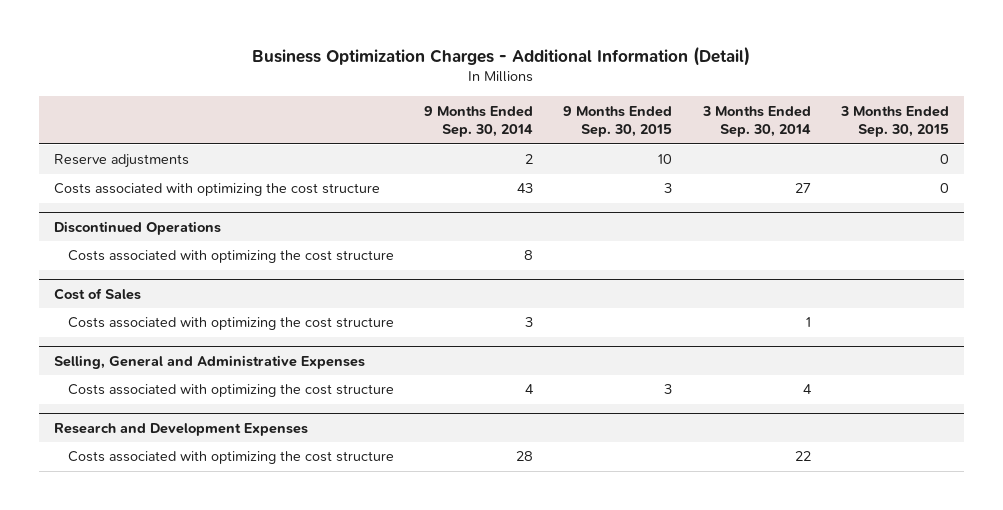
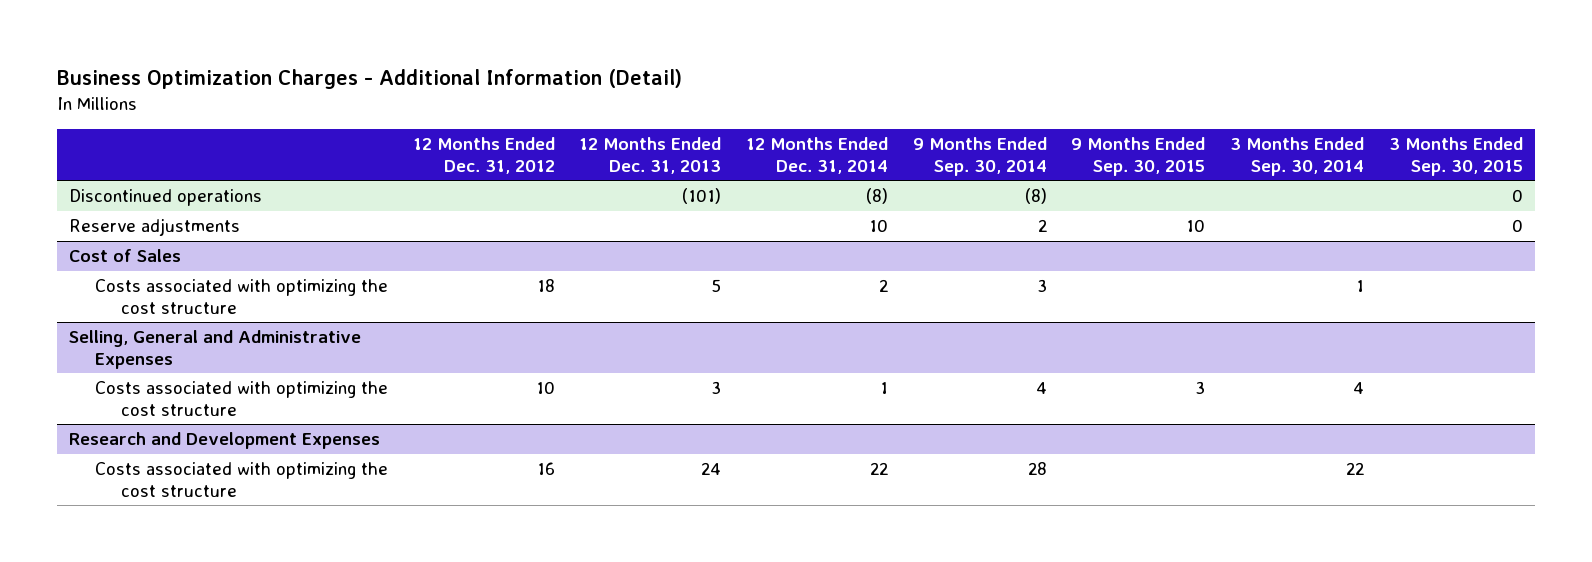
- | 9 Months Ended Sep. 30, 2014 | 9 Months Ended Sep. 30, 2015 | 3 Months Ended Sep. 30, 2014 | 3 Months Ended Sep. 30, 2015
+ | 12 Months Ended Dec. 31, 2012 | 12 Months Ended Dec. 31, 2013 | 12 Months Ended Dec. 31, 2014 | 9 Months Ended Sep. 30, 2014 | 9 Months Ended Sep. 30, 2015 | 3 Months Ended Sep. 30, 2014 | 3 Months Ended Sep. 30, 2015
+ Discontinued operations | | (101) | (8) | (8) | | | 0
- Costs associated with optimizing the cost structure | 43 | 3 | 27 | 0
- Discontinued Operations
- Costs associated with optimizing the cost structure | 8 | | |

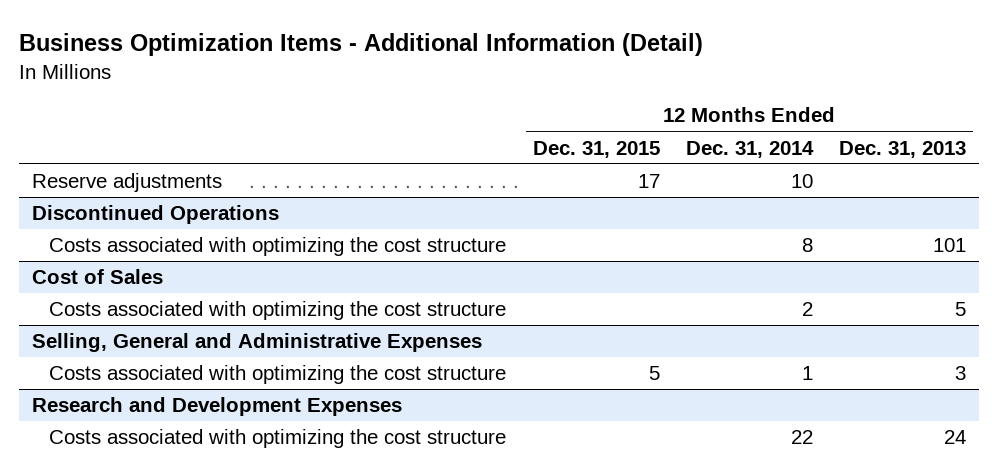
- Business Optimization Charges - Additional Information (Detail)
+ Business Optimization Items - Additional Information (Detail)
- | 12 Months Ended Dec. 31, 2012 | 12 Months Ended Dec. 31, 2013 | 12 Months Ended Dec. 31, 2014 | 9 Months Ended Sep. 30, 2014 | 9 Months Ended Sep. 30, 2015 | 3 Months Ended Sep. 30, 2014 | 3 Months Ended Sep. 30, 2015
+ | 12 Months Ended Dec. 31, 2015 | 12 Months Ended Dec. 31, 2014 | 12 Months Ended Dec. 31, 2013
- Discontinued operations | | (101) | (8) | (8) | | | 0
+ Discontinued Operations
+ Costs associated with optimizing the cost structure | | 8 | 101

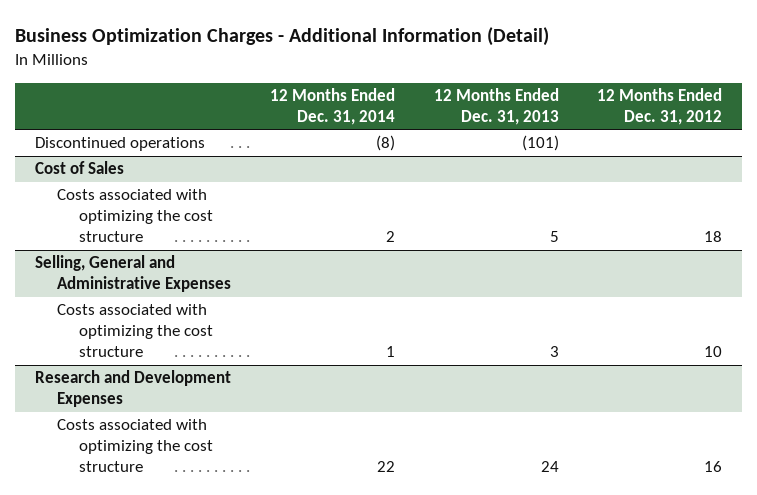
- Business Optimization Items - Additional Information (Detail)
+ Business Optimization Charges - Additional Information (Detail)
- | 12 Months Ended Dec. 31, 2015 | 12 Months Ended Dec. 31, 2014 | 12 Months Ended Dec. 31, 2013
+ | 12 Months Ended Dec. 31, 2014 | 12 Months Ended Dec. 31, 2013 | 12 Months Ended Dec. 31, 2012
- Reserve adjustments | 17 | 10 |
- Discontinued Operations
- Costs associated with optimizing the cost structure | | 8 | 101
+ Discontinued operations | (8) | (101) |

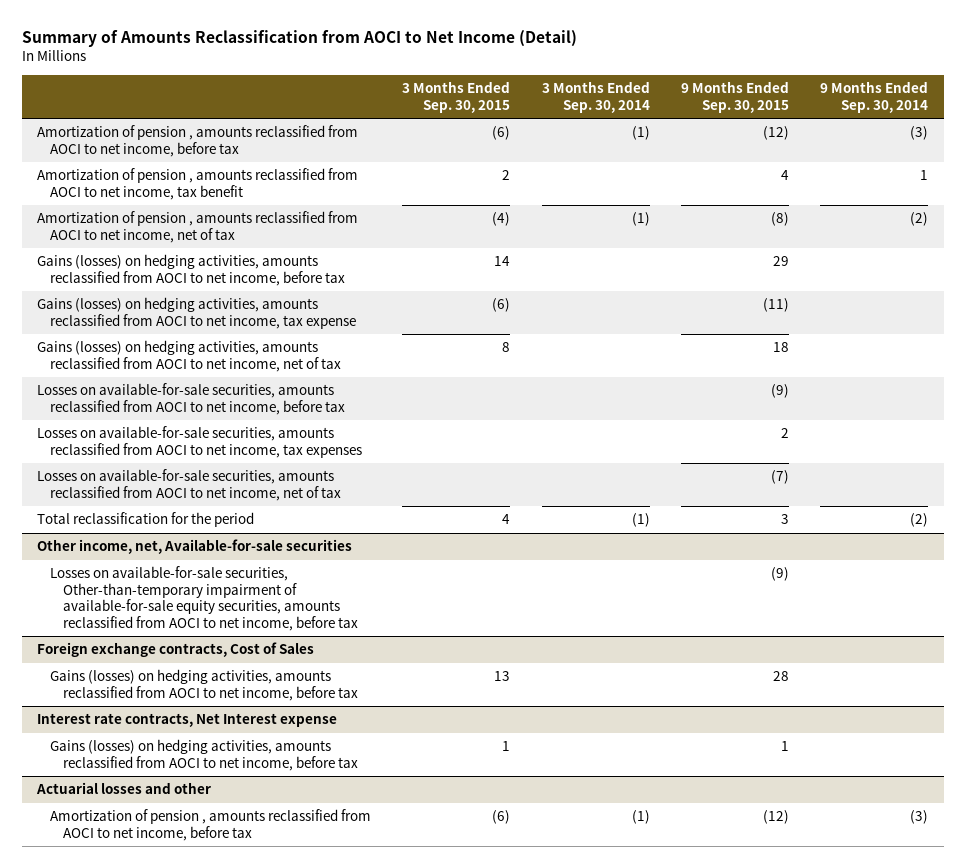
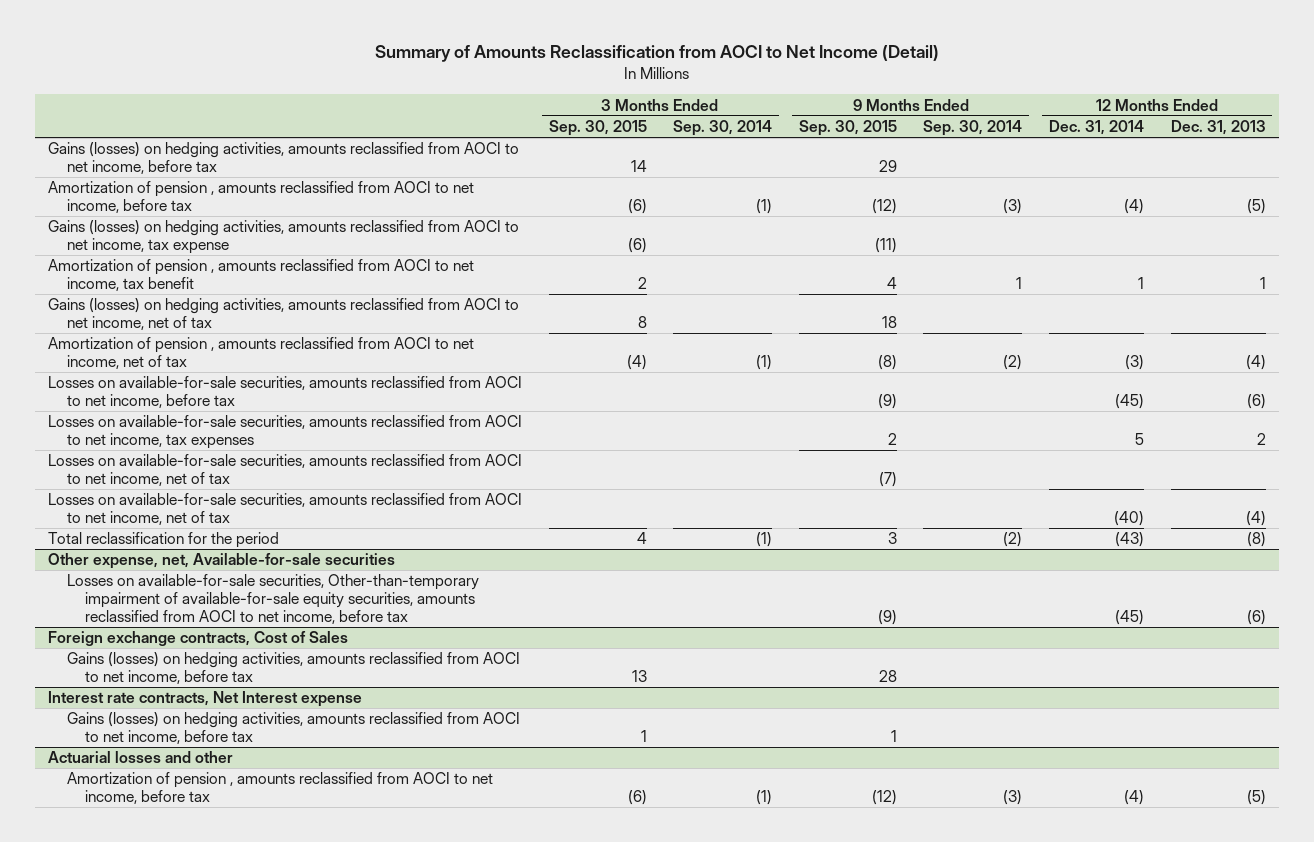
- | 3 Months Ended Sep. 30, 2015 | 3 Months Ended Sep. 30, 2014 | 9 Months Ended Sep. 30, 2015 | 9 Months Ended Sep. 30, 2014
+ | 3 Months Ended Sep. 30, 2015 | 3 Months Ended Sep. 30, 2014 | 9 Months Ended Sep. 30, 2015 | 9 Months Ended Sep. 30, 2014 | 12 Months Ended Dec. 31, 2014 | 12 Months Ended Dec. 31, 2013
moved down: Amortization of pension , amounts reclassified from AOCI to net income, before tax | (6) | (1) | (12) | (3) | (4) | (5)
moved down: Amortization of pension , amounts reclassified from AOCI to net income, tax benefit | 2 | | 4 | 1 | 1 | 1
moved down: Amortization of pension , amounts reclassified from AOCI to net income, net of tax | (4) | (1) | (8) | (2) | (3) | (4)
+ Losses on available-for-sale securities, amounts reclassified from AOCI to net income, net of tax | | | | | (40) | (4)
- Other income, net, Available-for-sale securities
+ Other expense, net, Available-for-sale securities

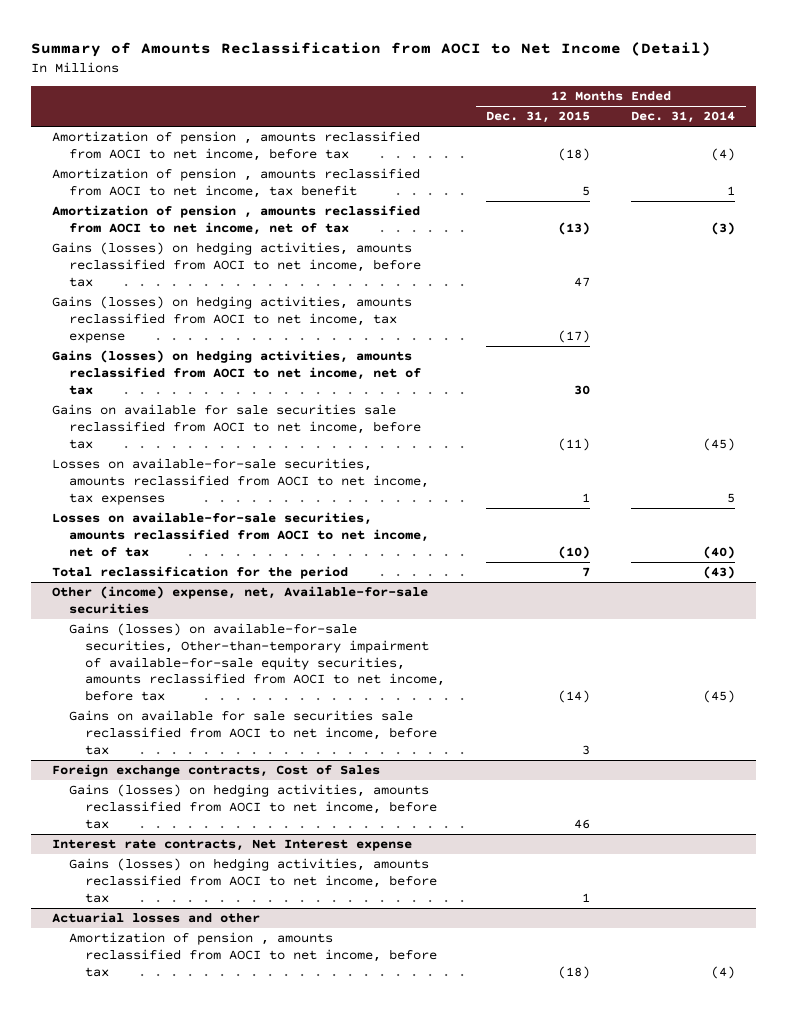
- | 3 Months Ended Sep. 30, 2015 | 3 Months Ended Sep. 30, 2014 | 9 Months Ended Sep. 30, 2015 | 9 Months Ended Sep. 30, 2014 | 12 Months Ended Dec. 31, 2014 | 12 Months Ended Dec. 31, 2013
+ | 12 Months Ended Dec. 31, 2015 | 12 Months Ended Dec. 31, 2014
- Losses on available-for-sale securities, amounts reclassified from AOCI to net income, before tax | | | (9) | | (45) | (6)
moved down: Gains (losses) on hedging activities, amounts reclassified from AOCI to net income, before tax | 47 |
moved down: Gains (losses) on hedging activities, amounts reclassified from AOCI to net income, tax expense | (17) |
moved down: Gains (losses) on hedging activities, amounts reclassified from AOCI to net income, net of tax | 30 |
+ Gains on available for sale securities sale reclassified from AOCI to net income, before tax | (11) | (45)
- Losses on available-for-sale securities, amounts reclassified from AOCI to net income, net of tax | | | (7) | | |
- Other expense, net, Available-for-sale securities
- Losses on available-for-sale securities, Other-than-temporary impairment of available-for-sale equity securities, amounts reclassified from AOCI to net income, before tax | | | (9) | | (45) | (6)
+ Other (income) expense, net, Available-for-sale securities
+ Gains (losses) on available-for-sale securities, Other-than-temporary impairment of available-for-sale equity securities, amounts reclassified from AOCI to net income, before tax | (14) | (45)
+ Gains on available for sale securities sale reclassified from AOCI to net income, before tax | 3 |

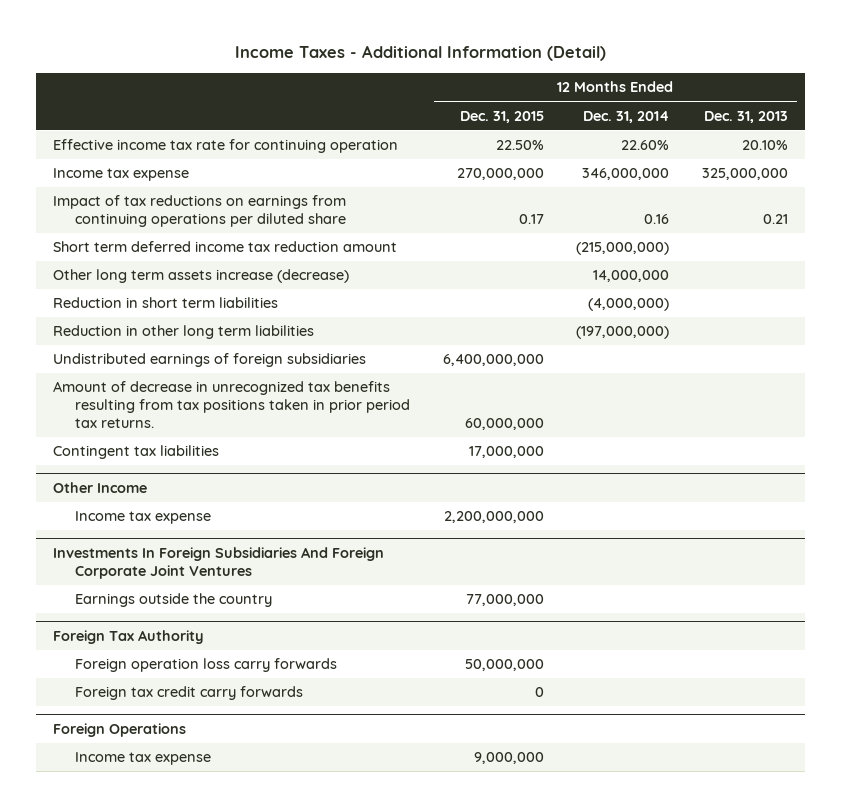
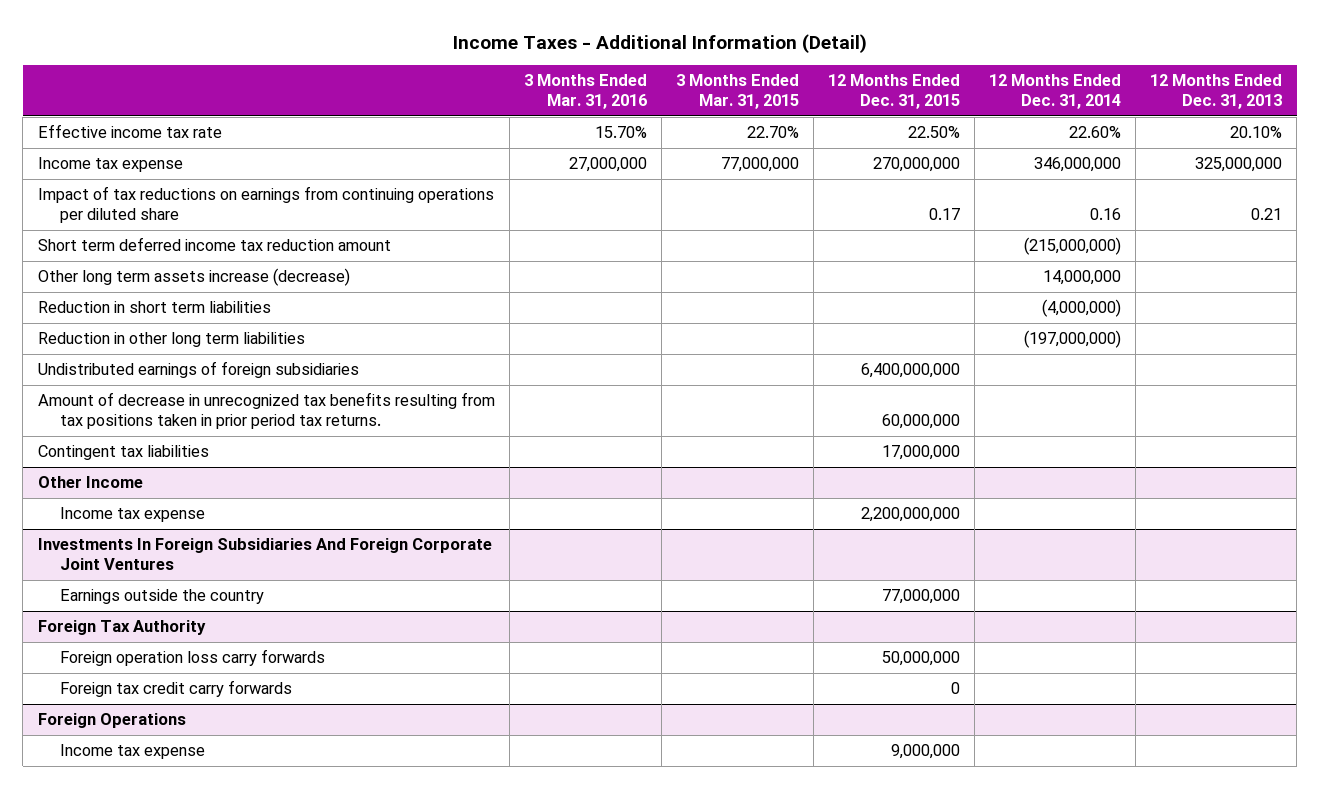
- | 12 Months Ended Dec. 31, 2015 | 12 Months Ended Dec. 31, 2014 | 12 Months Ended Dec. 31, 2013
+ | 3 Months Ended Mar. 31, 2016 | 3 Months Ended Mar. 31, 2015 | 12 Months Ended Dec. 31, 2015 | 12 Months Ended Dec. 31, 2014 | 12 Months Ended Dec. 31, 2013
- Effective income tax rate for continuing operation | 22.50% | 22.60% | 20.10%
+ Effective income tax rate | 15.70% | 22.70% | 22.50% | 22.60% | 20.10%

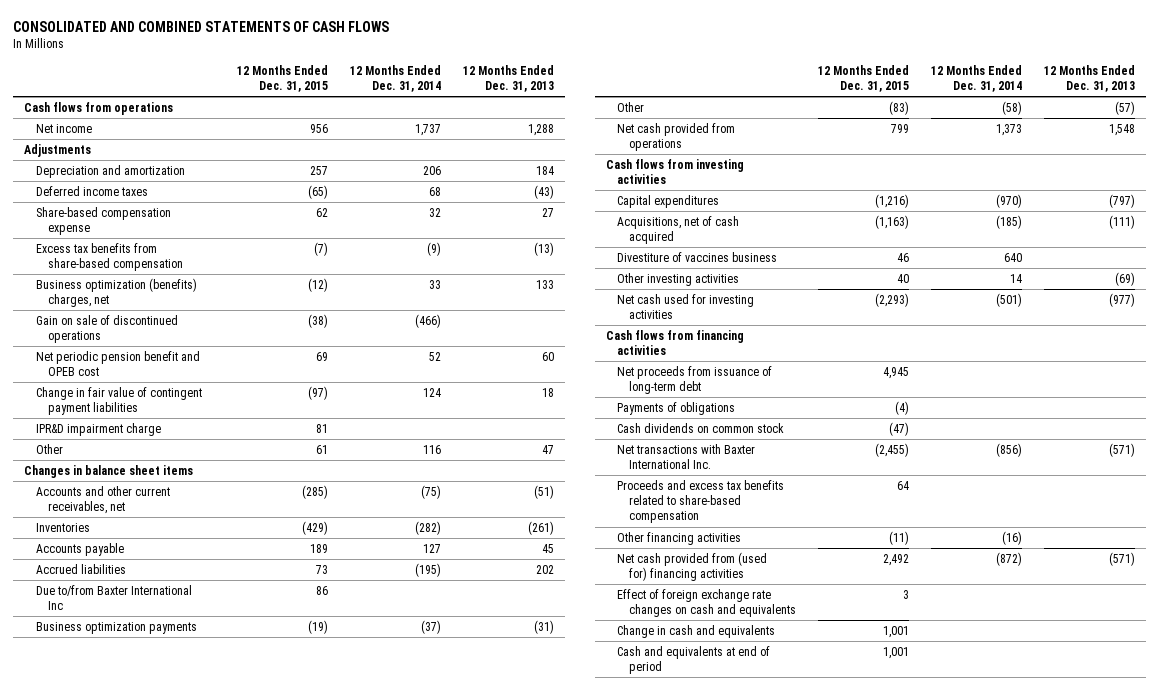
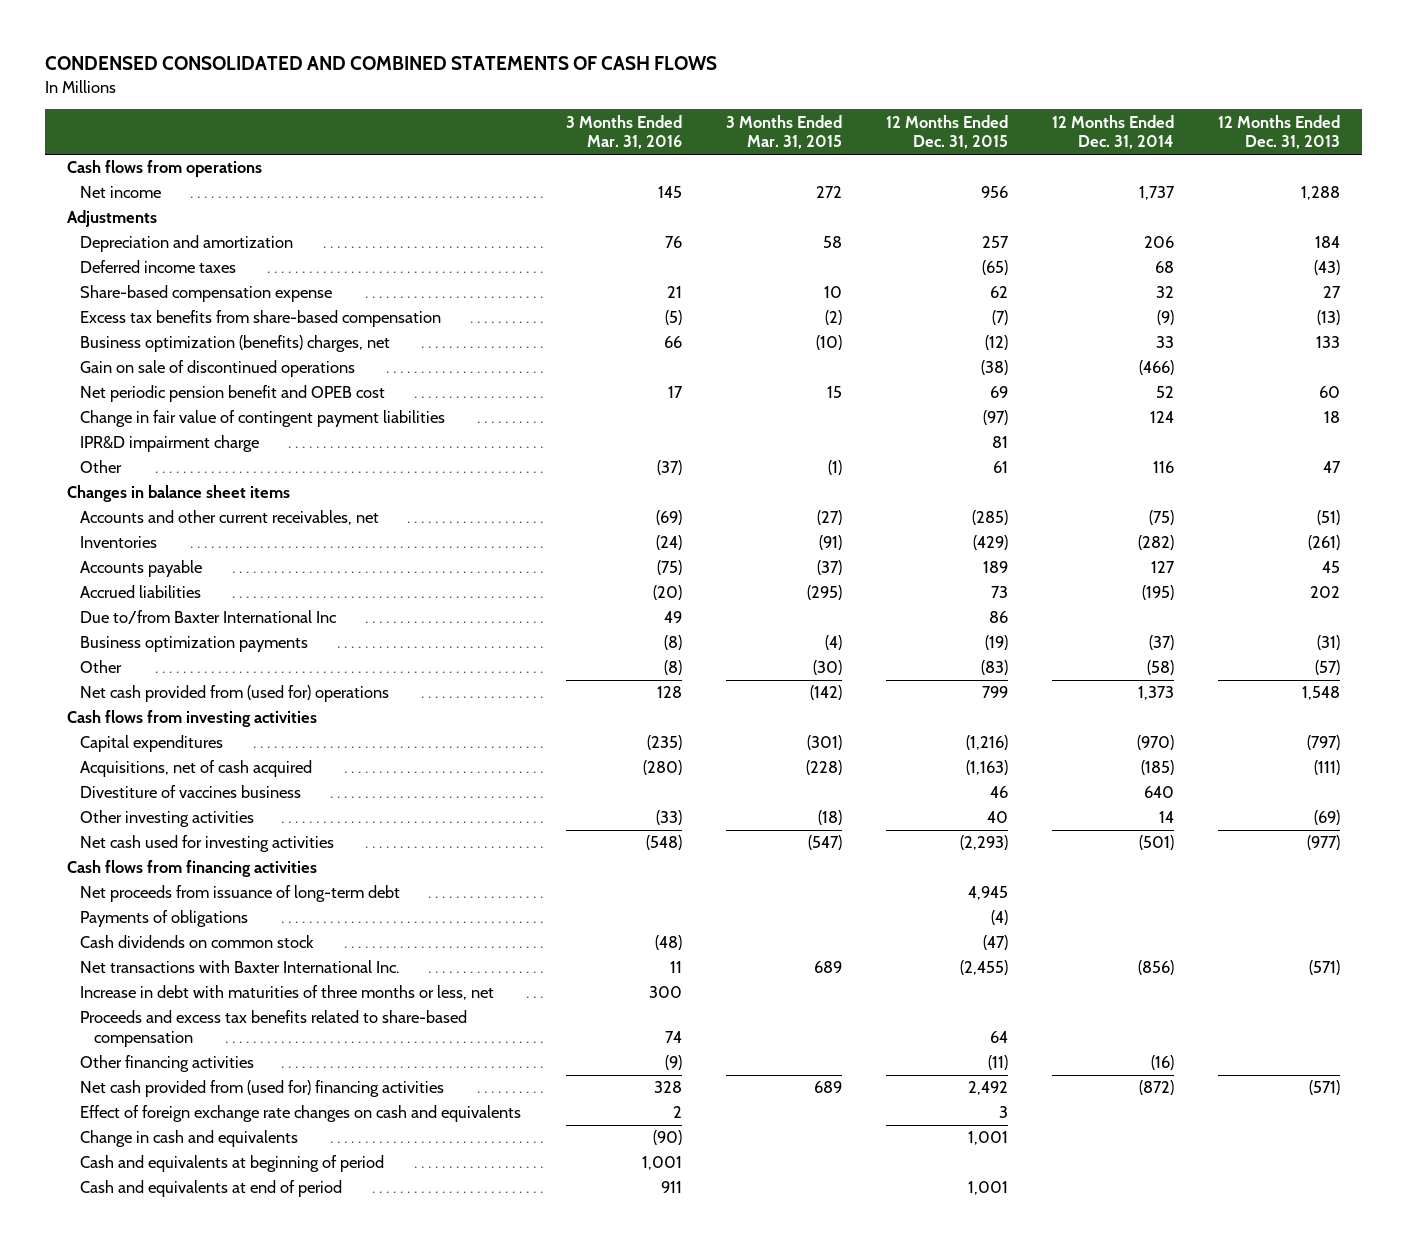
- CONSOLIDATED AND COMBINED STATEMENTS OF CASH FLOWS
+ CONDENSED CONSOLIDATED AND COMBINED STATEMENTS OF CASH FLOWS
- | 12 Months Ended Dec. 31, 2015 | 12 Months Ended Dec. 31, 2014 | 12 Months Ended Dec. 31, 2013
+ | 3 Months Ended Mar. 31, 2016 | 3 Months Ended Mar. 31, 2015 | 12 Months Ended Dec. 31, 2015 | 12 Months Ended Dec. 31, 2014 | 12 Months Ended Dec. 31, 2013
- Net cash provided from operations | 799 | 1,373 | 1,548
+ Net cash provided from (used for) operations | 128 | (142) | 799 | 1,373 | 1,548
+ Increase in debt with maturities of three months or less, net | 300 | | | |
+ Cash and equivalents at beginning of period | 1,001 | | | |

